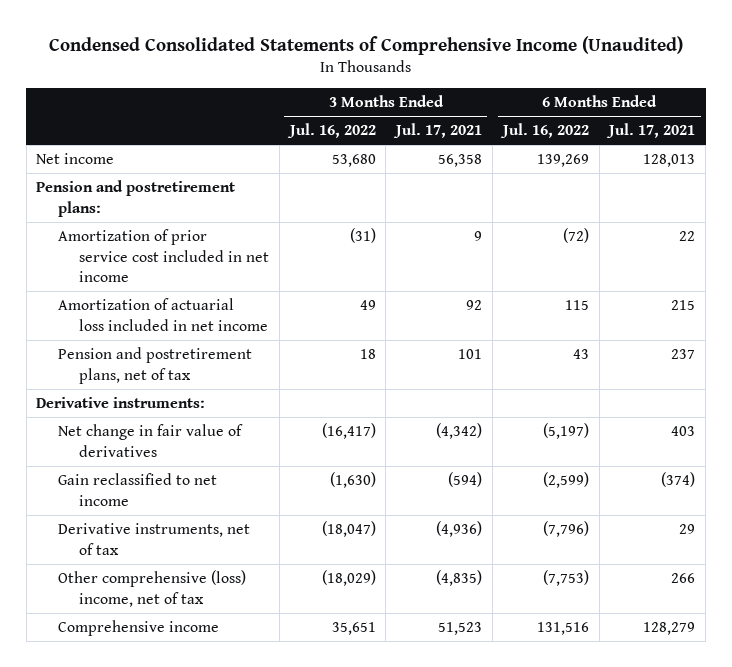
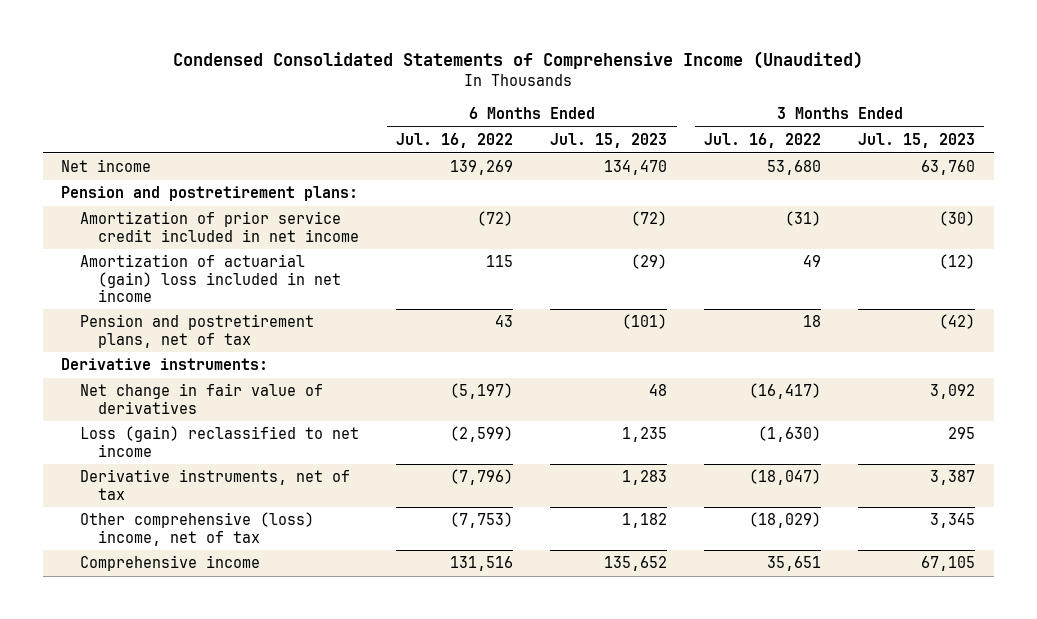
- | 3 Months Ended Jul. 16, 2022 | 3 Months Ended Jul. 17, 2021 | 6 Months Ended Jul. 16, 2022 | 6 Months Ended Jul. 17, 2021
+ | 6 Months Ended Jul. 16, 2022 | 6 Months Ended Jul. 15, 2023 | 3 Months Ended Jul. 16, 2022 | 3 Months Ended Jul. 15, 2023
- Amortization of prior service cost included in net income | (31) | 9 | (72) | 22
- Amortization of actuarial loss included in net income | 49 | 92 | 115 | 215
+ Amortization of prior service credit included in net income | (72) | (72) | (31) | (30)
+ Amortization of actuarial (gain) loss included in net income | 115 | (29) | 49 | (12)
- Gain reclassified to net income | (1,630) | (594) | (2,599) | (374)
+ Loss (gain) reclassified to net income | (2,599) | 1,235 | (1,630) | 295

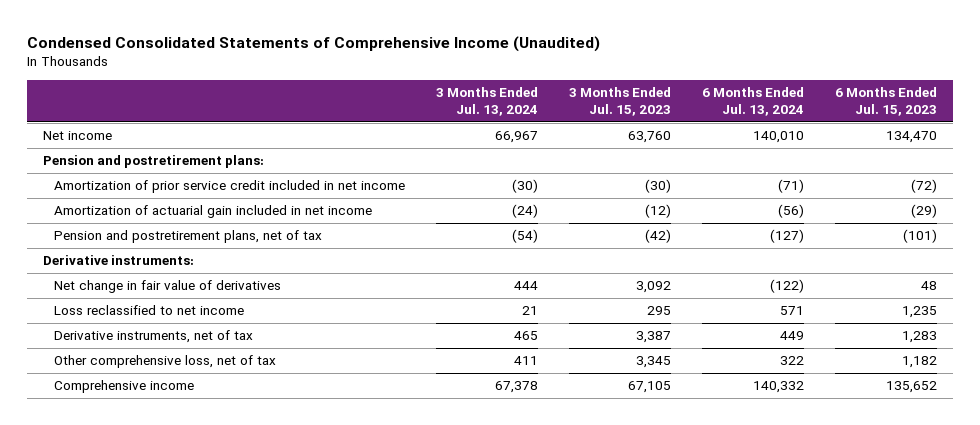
- | 6 Months Ended Jul. 16, 2022 | 6 Months Ended Jul. 15, 2023 | 3 Months Ended Jul. 16, 2022 | 3 Months Ended Jul. 15, 2023
+ | 3 Months Ended Jul. 13, 2024 | 3 Months Ended Jul. 15, 2023 | 6 Months Ended Jul. 13, 2024 | 6 Months Ended Jul. 15, 2023
- Amortization of actuarial (gain) loss included in net income | 115 | (29) | 49 | (12)
+ Amortization of actuarial gain included in net income | (24) | (12) | (56) | (29)
- Loss (gain) reclassified to net income | (2,599) | 1,235 | (1,630) | 295
+ Loss reclassified to net income | 21 | 295 | 571 | 1,235
- Other comprehensive (loss) income, net of tax | (7,753) | 1,182 | (18,029) | 3,345
+ Other comprehensive loss, net of tax | 411 | 3,345 | 322 | 1,182

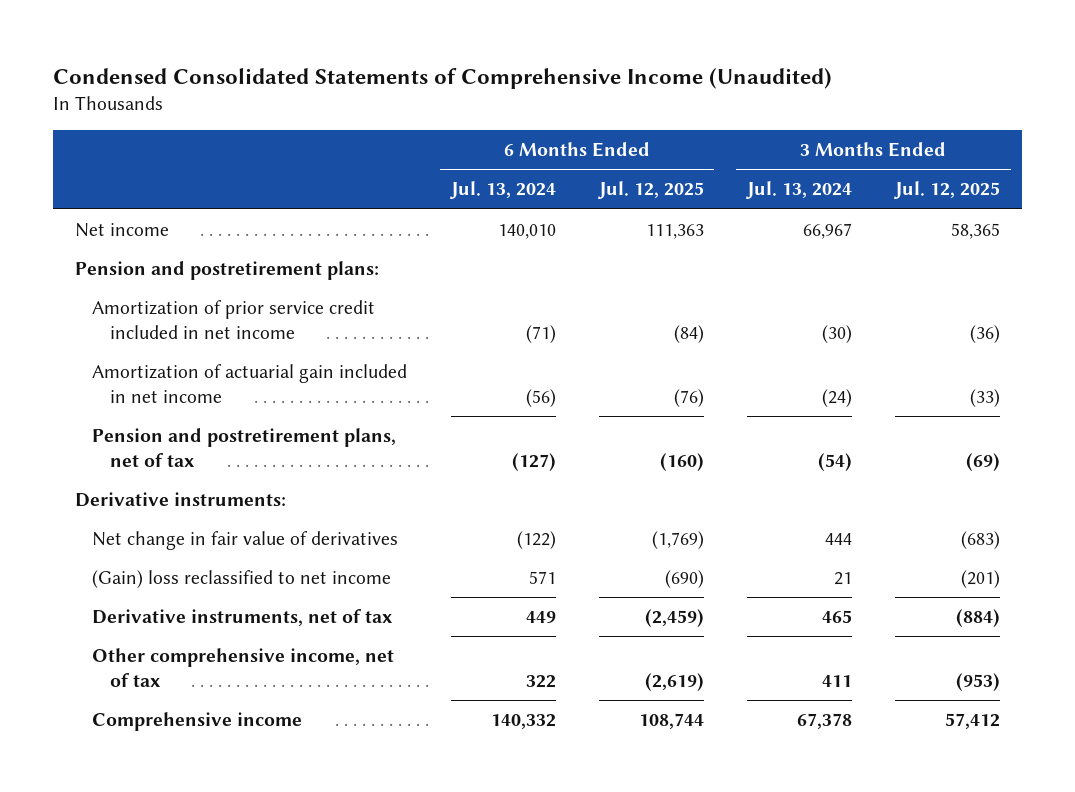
- | 3 Months Ended Jul. 13, 2024 | 3 Months Ended Jul. 15, 2023 | 6 Months Ended Jul. 13, 2024 | 6 Months Ended Jul. 15, 2023
+ | 6 Months Ended Jul. 13, 2024 | 6 Months Ended Jul. 12, 2025 | 3 Months Ended Jul. 13, 2024 | 3 Months Ended Jul. 12, 2025
- Loss reclassified to net income | 21 | 295 | 571 | 1,235
+ (Gain) loss reclassified to net income | 571 | (690) | 21 | (201)
- Other comprehensive loss, net of tax | 411 | 3,345 | 322 | 1,182
+ Other comprehensive income, net of tax | 322 | (2,619) | 411 | (953)

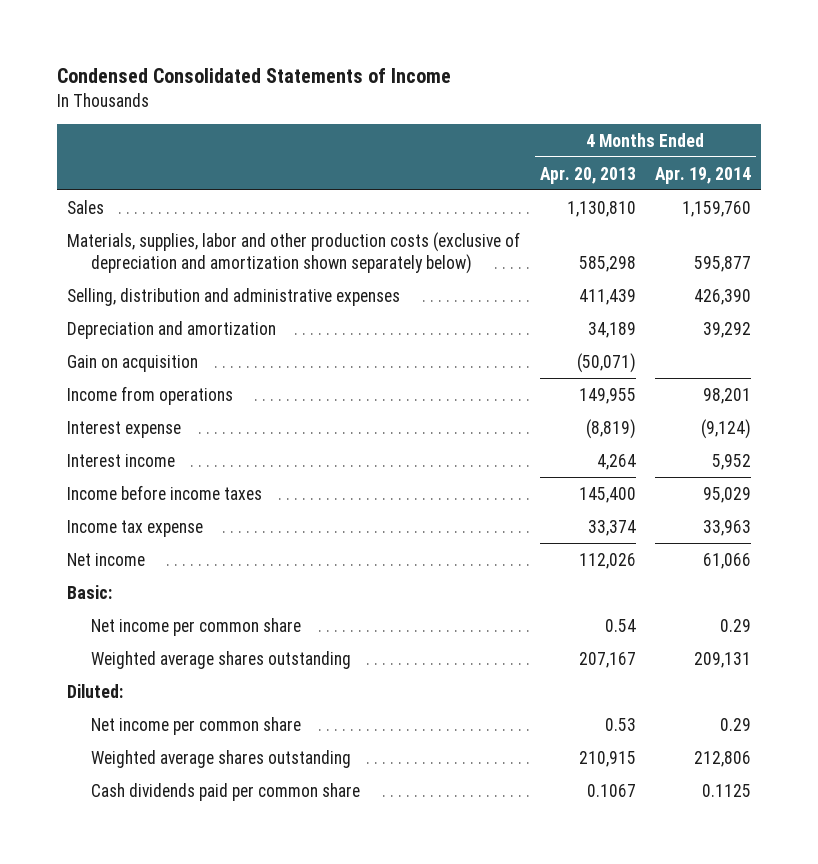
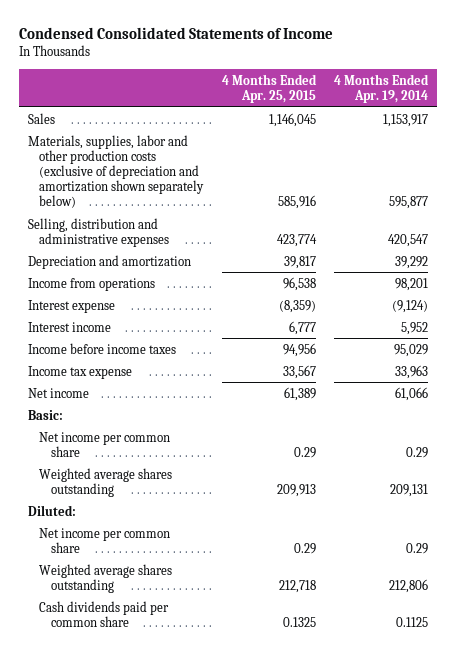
- | 4 Months Ended Apr. 20, 2013 | 4 Months Ended Apr. 19, 2014
+ | 4 Months Ended Apr. 25, 2015 | 4 Months Ended Apr. 19, 2014
- Sales | 1,130,810 | 1,159,760
+ Sales | 1,146,045 | 1,153,917
- Selling, distribution and administrative expenses | 411,439 | 426,390
+ Selling, distribution and administrative expenses | 423,774 | 420,547
- Gain on acquisition | (50,071) |

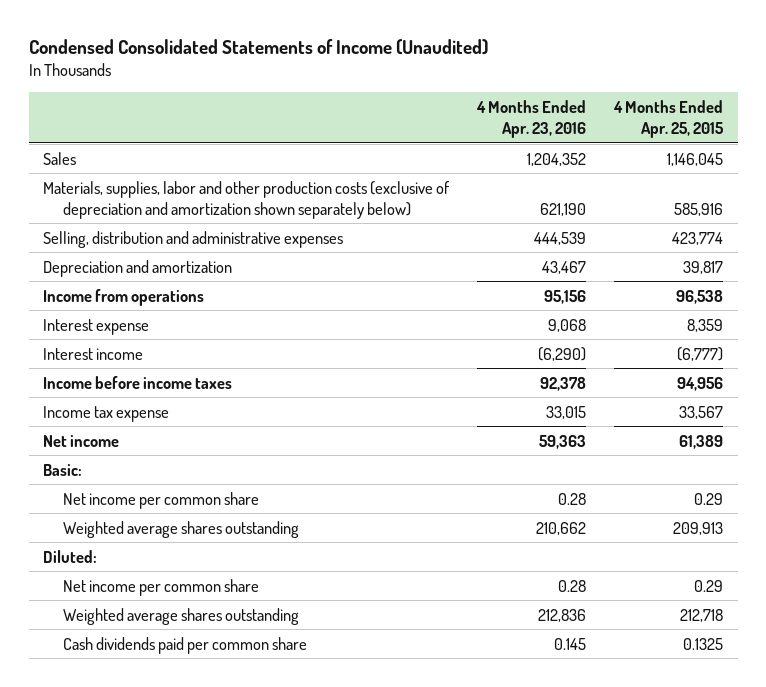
- Condensed Consolidated Statements of Income
+ Condensed Consolidated Statements of Income (Unaudited)
- | 4 Months Ended Apr. 25, 2015 | 4 Months Ended Apr. 19, 2014
+ | 4 Months Ended Apr. 23, 2016 | 4 Months Ended Apr. 25, 2015
- Interest expense | (8,359) | (9,124)
- Interest income | 6,777 | 5,952
+ Interest expense | 9,068 | 8,359
+ Interest income | (6,290) | (6,777)

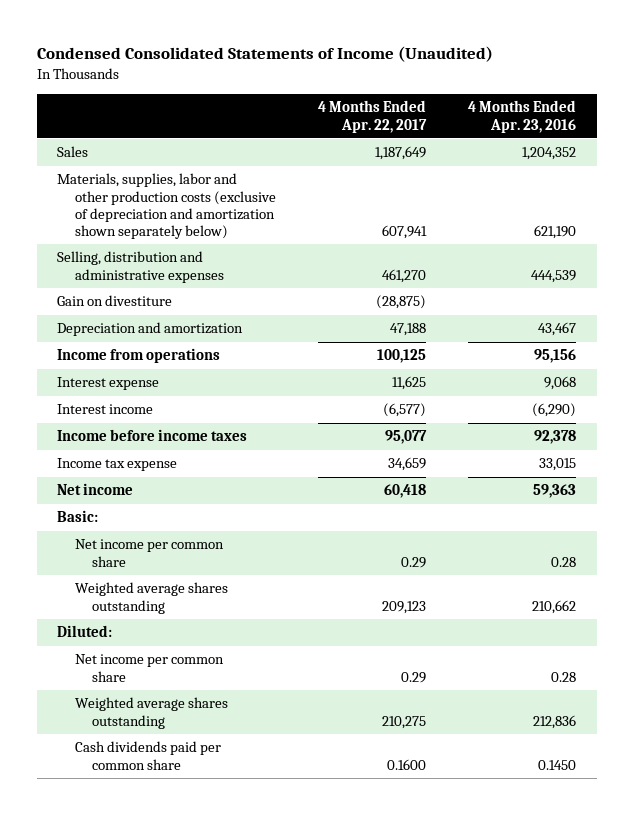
- | 4 Months Ended Apr. 23, 2016 | 4 Months Ended Apr. 25, 2015
+ | 4 Months Ended Apr. 22, 2017 | 4 Months Ended Apr. 23, 2016
+ Gain on divestiture | (28,875) |
- Cash dividends paid per common share | 0.145 | 0.1325
+ Cash dividends paid per common share | 0.1600 | 0.1450

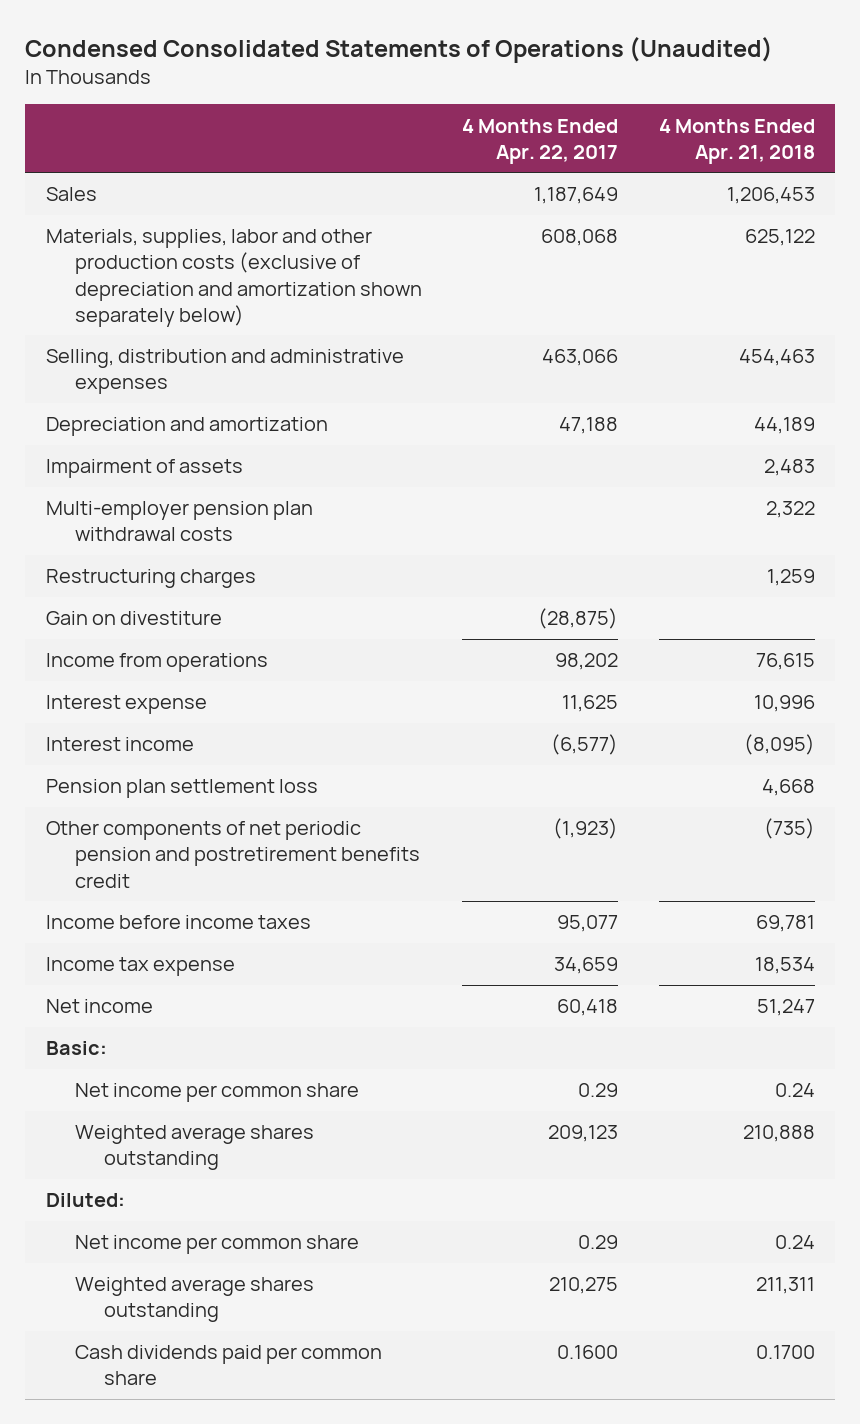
- Condensed Consolidated Statements of Income (Unaudited)
+ Condensed Consolidated Statements of Operations (Unaudited)
- | 4 Months Ended Apr. 22, 2017 | 4 Months Ended Apr. 23, 2016
+ | 4 Months Ended Apr. 22, 2017 | 4 Months Ended Apr. 21, 2018
- Materials, supplies, labor and other production costs (exclusive of depreciation and amortization shown separately below) | 607,941 | 621,190
- Selling, distribution and administrative expenses | 461,270 | 444,539
+ Materials, supplies, labor and other production costs (exclusive of depreciation and amortization shown separately below) | 608,068 | 625,122
+ Selling, distribution and administrative expenses | 463,066 | 454,463
- Income from operations | 100,125 | 95,156
+ Impairment of assets | | 2,483
+ Multi-employer pension plan withdrawal costs | | 2,322
+ Restructuring charges | | 1,259
moved down: Gain on divestiture | (28,875) |
+ Income from operations | 98,202 | 76,615
+ Pension plan settlement loss | | 4,668
+ Other components of net periodic pension and postretirement benefits credit | (1,923) | (735)

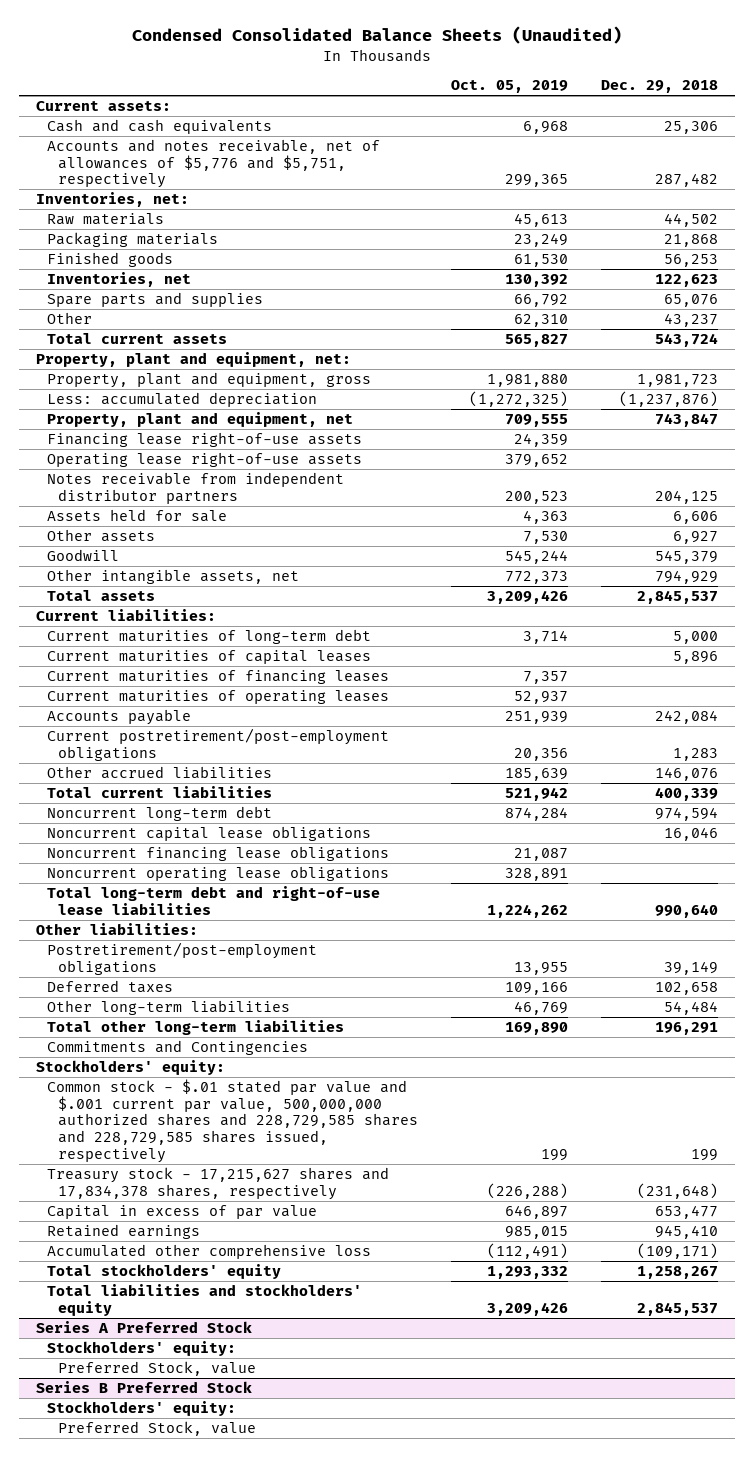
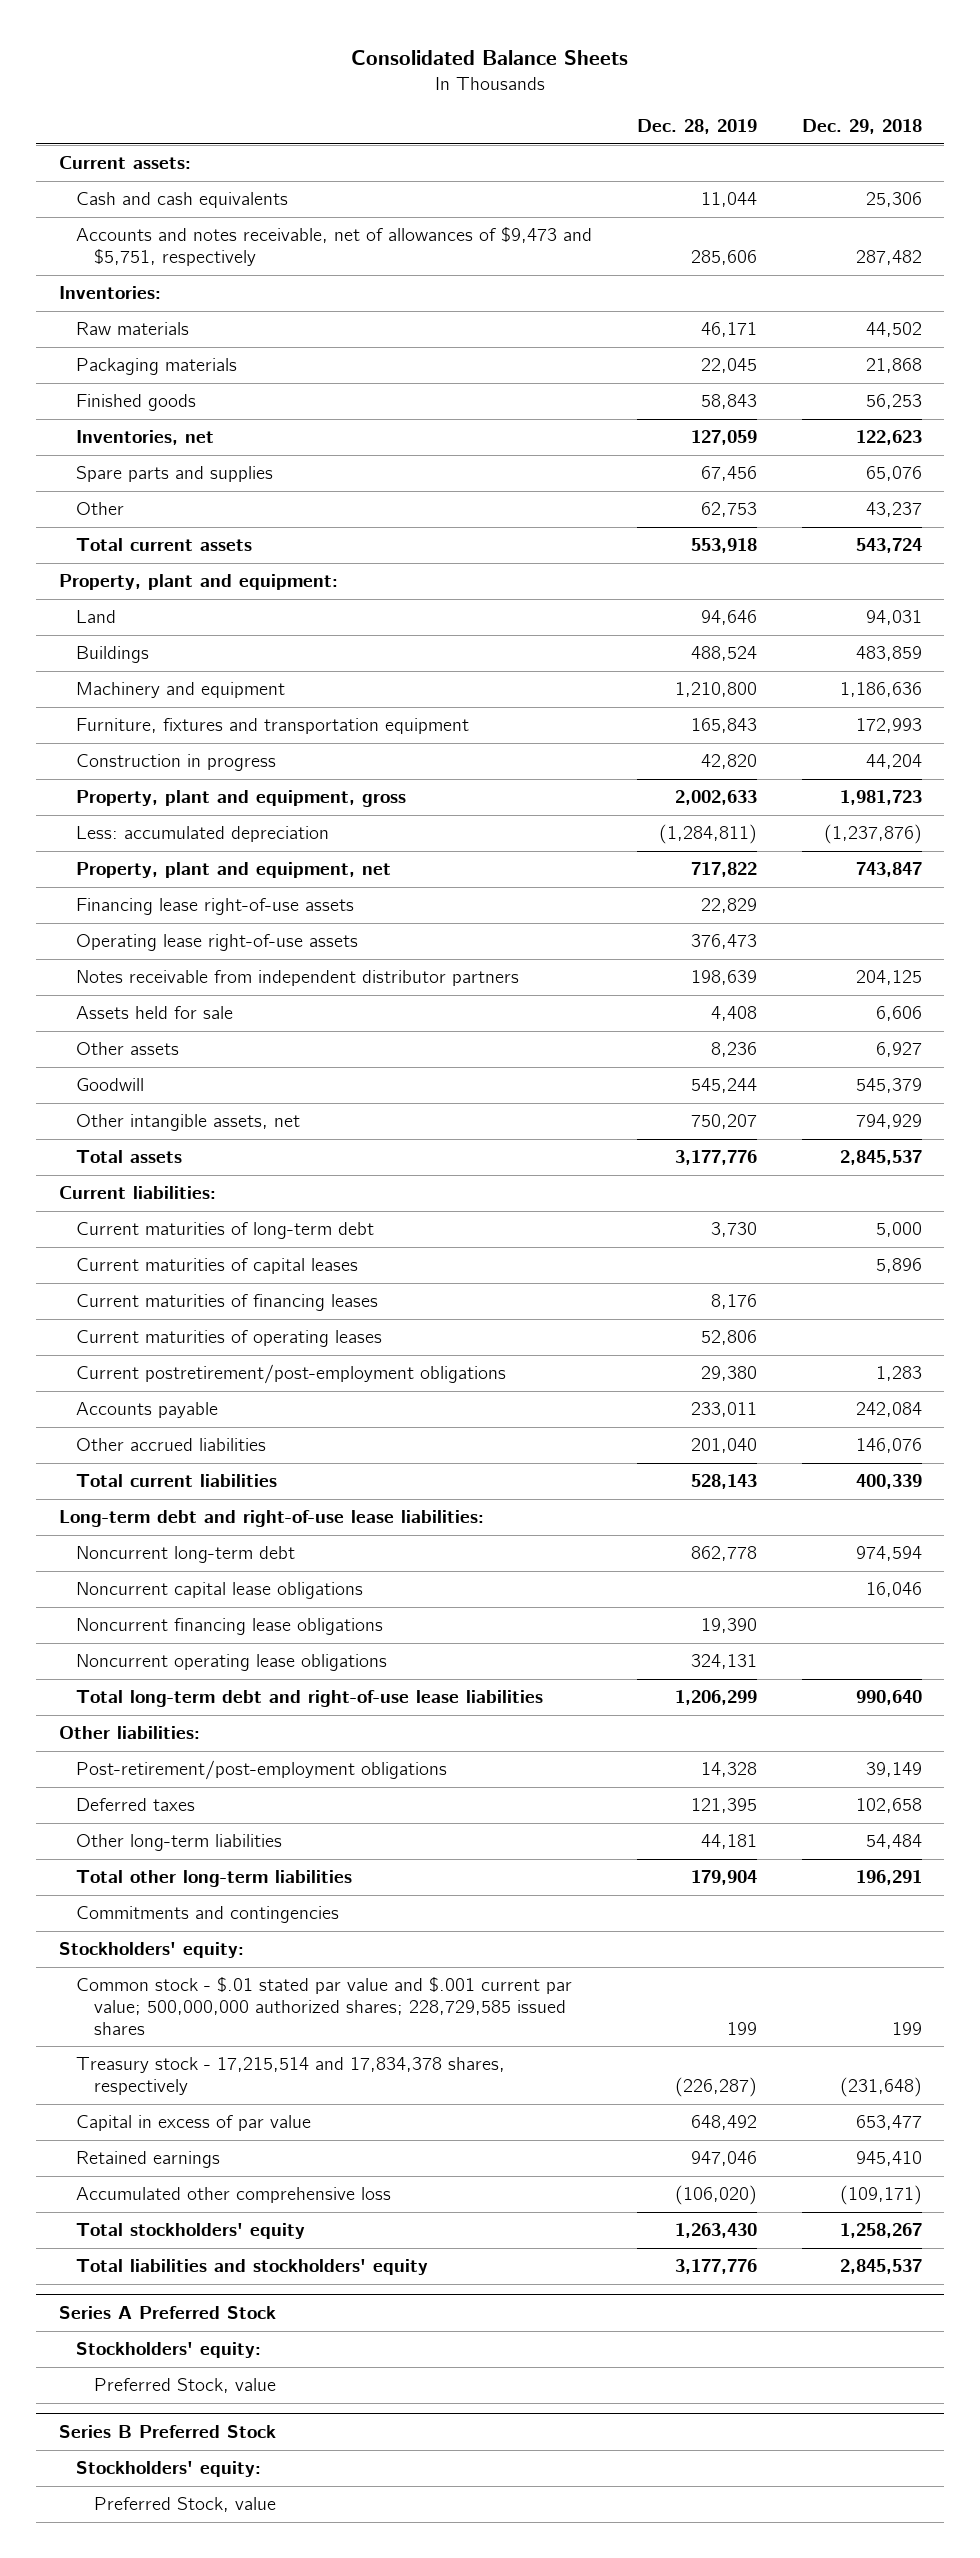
- Condensed Consolidated Balance Sheets (Unaudited)
+ Consolidated Balance Sheets
- | Oct. 05, 2019 | Dec. 29, 2018
+ | Dec. 28, 2019 | Dec. 29, 2018
- Accounts and notes receivable, net of allowances of $5,776 and $5,751, respectively | 299,365 | 287,482
- Inventories, net:
+ Accounts and notes receivable, net of allowances of $9,473 and $5,751, respectively | 285,606 | 287,482
+ Inventories:
- Property, plant and equipment, net:
+ Property, plant and equipment:
+ Land | 94,646 | 94,031
+ Buildings | 488,524 | 483,859
+ Machinery and equipment | 1,210,800 | 1,186,636
+ Furniture, fixtures and transportation equipment | 165,843 | 172,993
+ Construction in progress | 42,820 | 44,204
moved down: Accounts payable | 233,011 | 242,084
+ Long-term debt and right-of-use lease liabilities:
- Postretirement/post-employment obligations | 13,955 | 39,149
+ Post-retirement/post-employment obligations | 14,328 | 39,149
- Commitments and Contingencies
+ Commitments and contingencies
- Common stock - $.01 stated par value and $.001 current par value, 500,000,000 authorized shares and 228,729,585 shares and 228,729,585 shares issued, respectively | 199 | 199
- Treasury stock - 17,215,627 shares and 17,834,378 shares, respectively | (226,288) | (231,648)
+ Common stock - $.01 stated par value and $.001 current par value; 500,000,000 authorized shares; 228,729,585 issued shares | 199 | 199
+ Treasury stock - 17,215,514 and 17,834,378 shares, respectively | (226,287) | (231,648)

